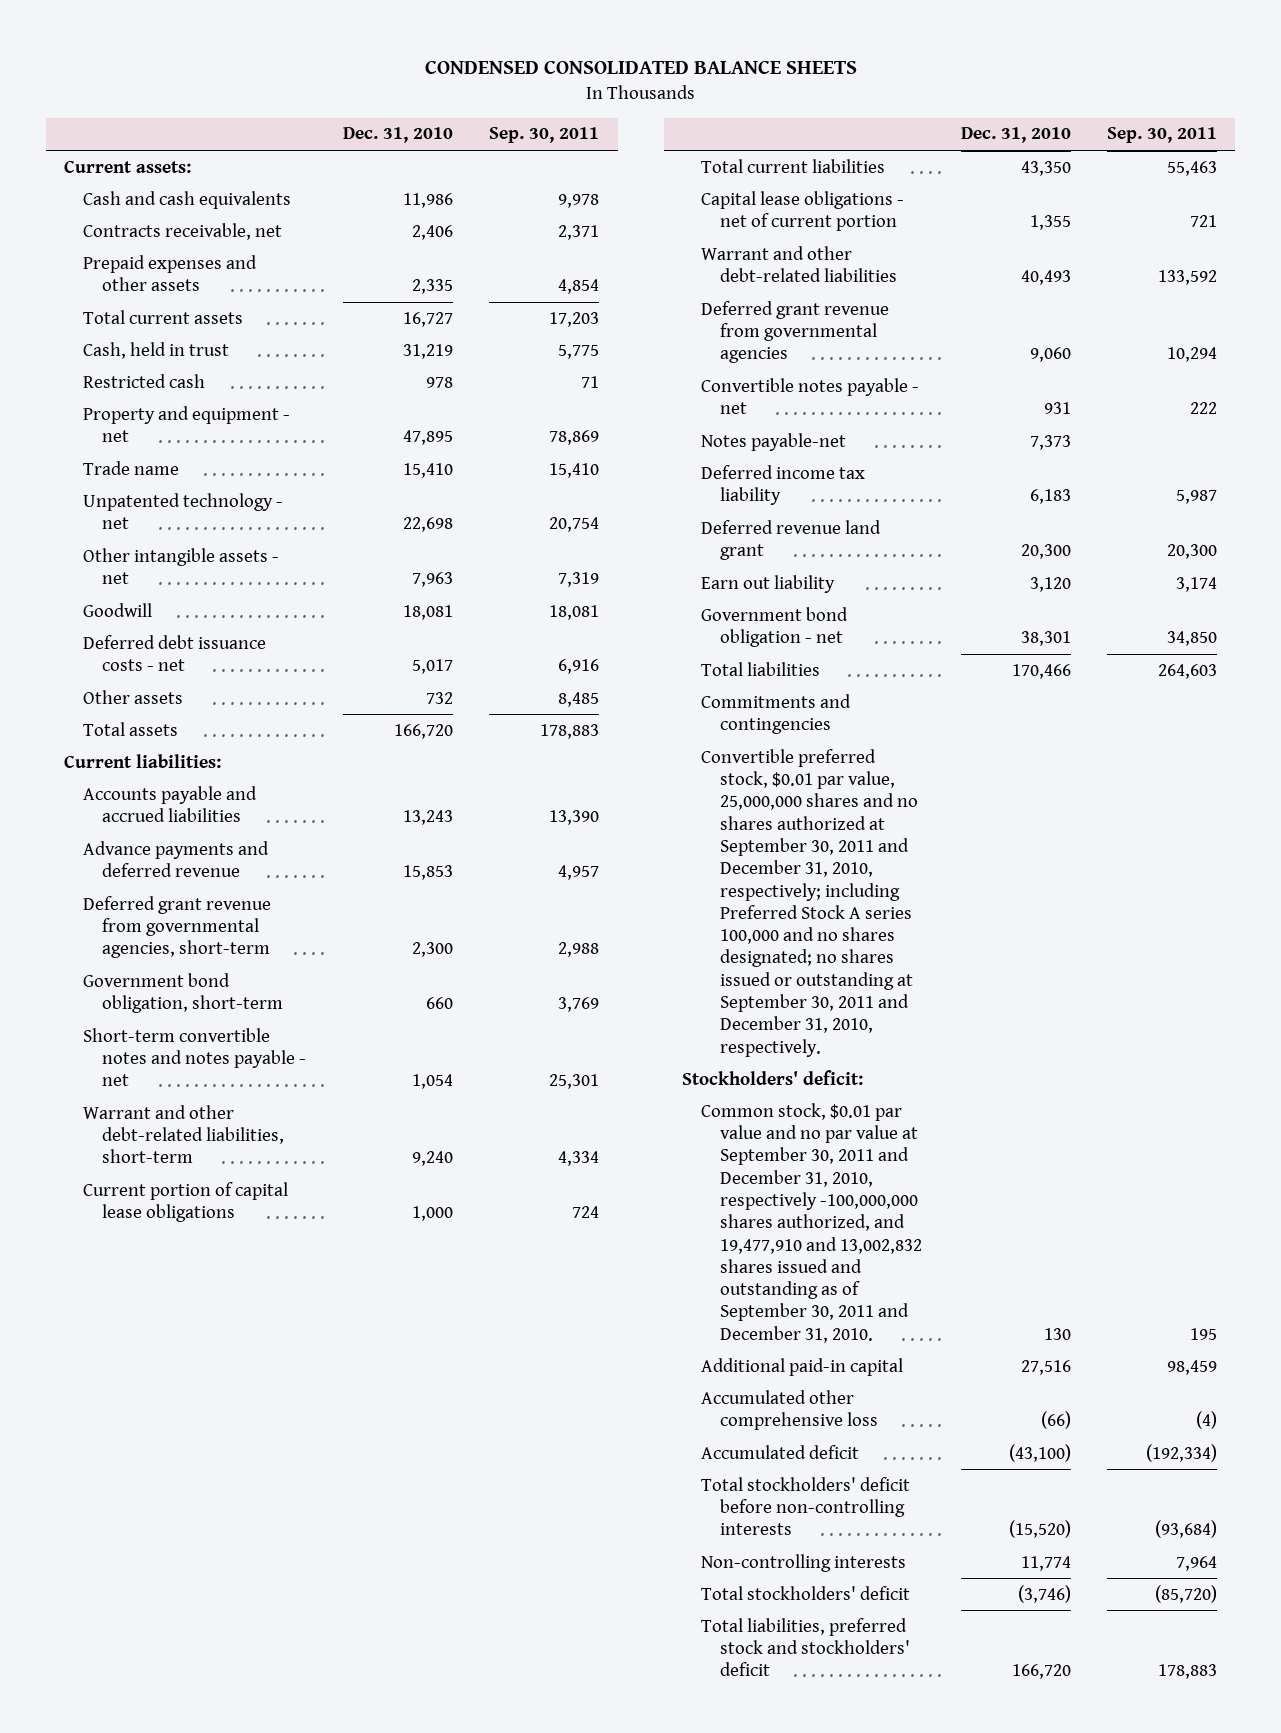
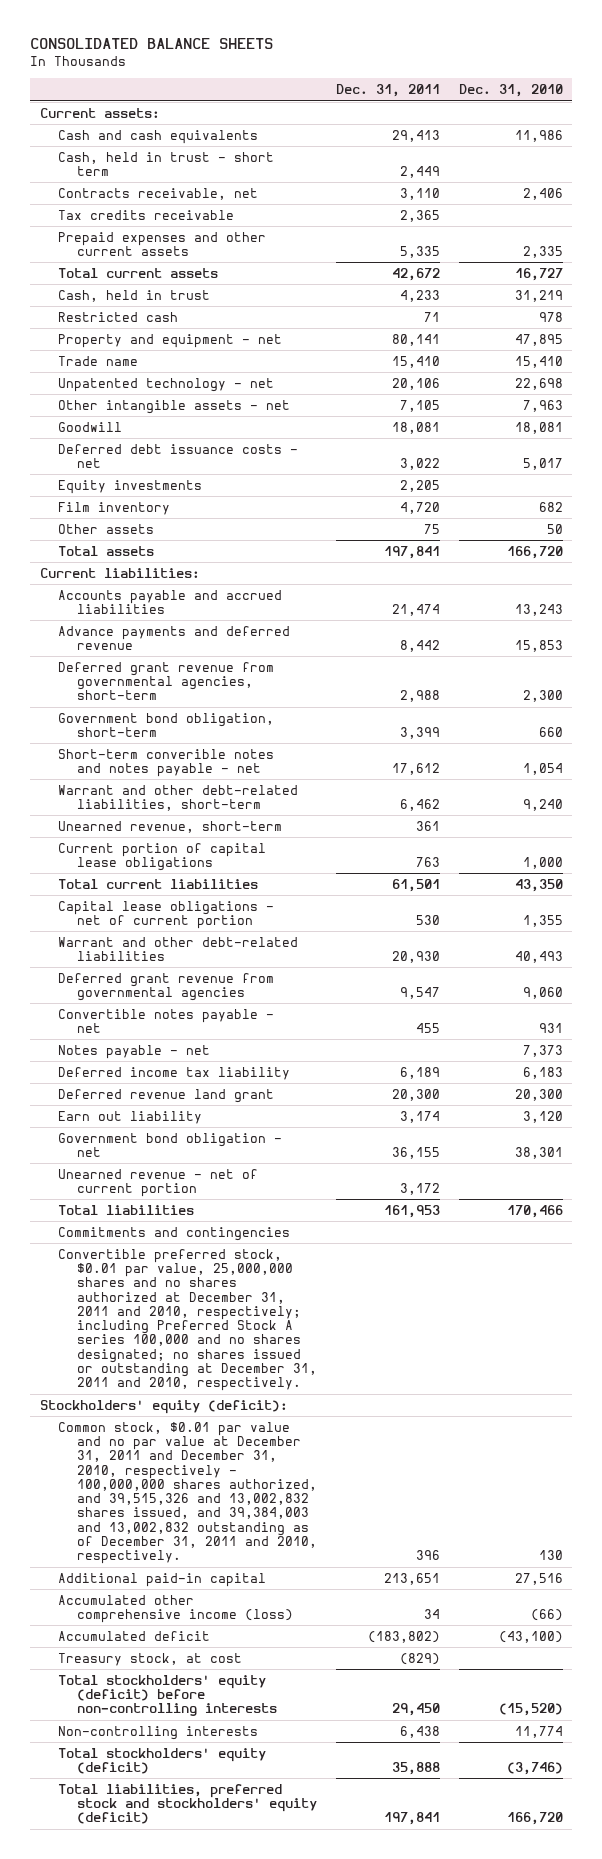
- CONDENSED CONSOLIDATED BALANCE SHEETS
+ CONSOLIDATED BALANCE SHEETS
- | Dec. 31, 2010 | Sep. 30, 2011
+ | Dec. 31, 2011 | Dec. 31, 2010
+ Cash, held in trust - short term | 2,449 |
- Prepaid expenses and other assets | 2,335 | 4,854
+ Tax credits receivable | 2,365 |
+ Prepaid expenses and other current assets | 5,335 | 2,335
- Other assets | 732 | 8,485
+ Equity investments | 2,205 |
+ Film inventory | 4,720 | 682
+ Other assets | 75 | 50
- Short-term convertible notes and notes payable - net | 1,054 | 25,301
+ Short-term converible notes and notes payable - net | 17,612 | 1,054
+ Unearned revenue, short-term | 361 |
- Notes payable-net | 7,373 |
+ Notes payable - net | | 7,373
+ Unearned revenue - net of current portion | 3,172 |
- Convertible preferred stock, $0.01 par value, 25,000,000 shares and no shares authorized at September 30, 2011 and December 31, 2010, respectively; including Preferred Stock A series 100,000 and no shares designated; no shares issued or outstanding at September 30, 2011 and December 31, 2010, respectively.
- Stockholders' deficit:
- Common stock, $0.01 par value and no par value at September 30, 2011 and December 31, 2010, respectively -100,000,000 shares authorized, and 19,477,910 and 13,002,832 shares issued and outstanding as of September 30, 2011 and December 31, 2010. | 130 | 195
+ Convertible preferred stock, $0.01 par value, 25,000,000 shares and no shares authorized at December 31, 2011 and 2010, respectively; including Preferred Stock A series 100,000 and no shares designated; no shares issued or outstanding at December 31, 2011 and 2010, respectively.
+ Stockholders' equity (deficit):
+ Common stock, $0.01 par value and no par value at December 31, 2011 and December 31, 2010, respectively - 100,000,000 shares authorized, and 39,515,326 and 13,002,832 shares issued, and 39,384,003 and 13,002,832 outstanding as of December 31, 2011 and 2010, respectively. | 396 | 130
- Accumulated other comprehensive loss | (66) | (4)
+ Accumulated other comprehensive income (loss) | 34 | (66)
- Total stockholders' deficit before non-controlling interests | (15,520) | (93,684)
+ Treasury stock, at cost | (829) |
+ Total stockholders' equity (deficit) before non-controlling interests | 29,450 | (15,520)
- Total stockholders' deficit | (3,746) | (85,720)
- Total liabilities, preferred stock and stockholders' deficit | 166,720 | 178,883
+ Total stockholders' equity (deficit) | 35,888 | (3,746)
+ Total liabilities, preferred stock and stockholders' equity (deficit) | 197,841 | 166,720

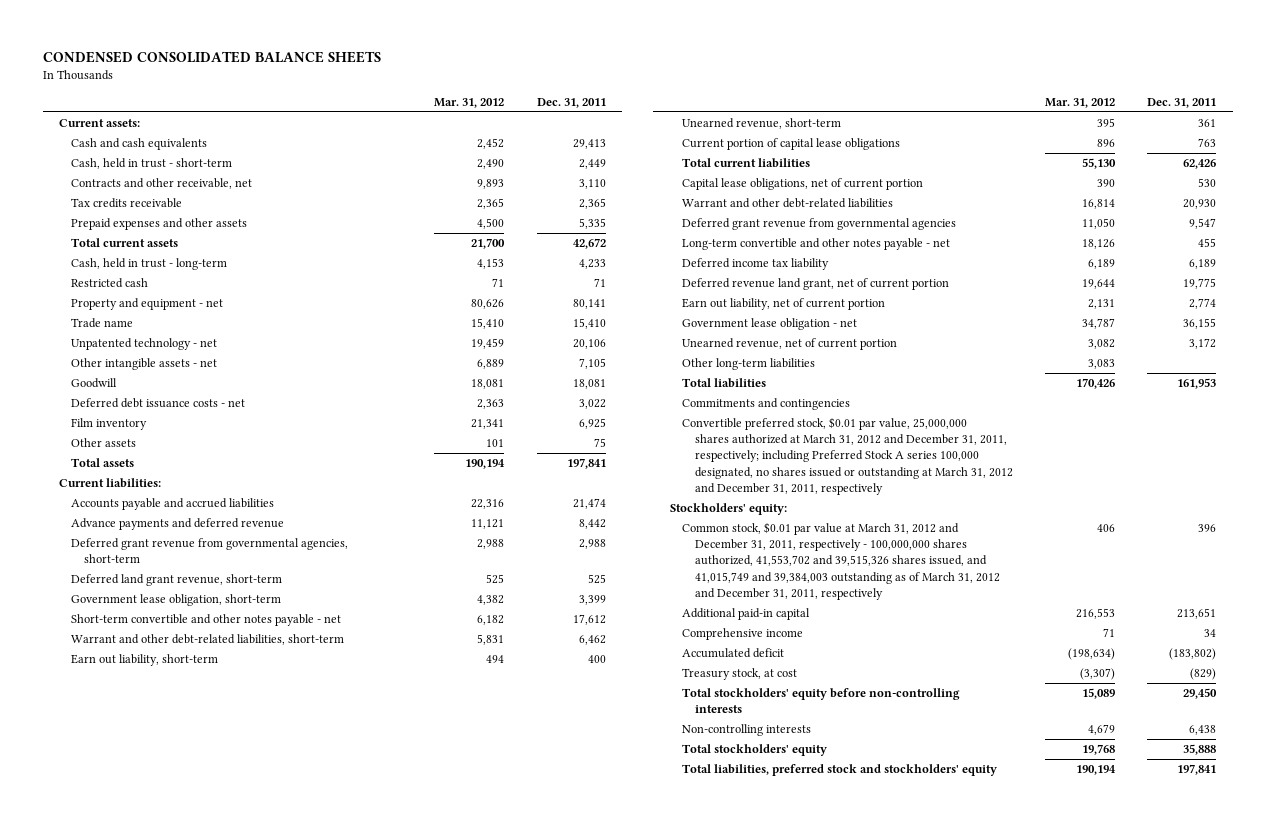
- CONSOLIDATED BALANCE SHEETS
+ CONDENSED CONSOLIDATED BALANCE SHEETS
- | Dec. 31, 2011 | Dec. 31, 2010
+ | Mar. 31, 2012 | Dec. 31, 2011
- Cash, held in trust - short term | 2,449 |
- Contracts receivable, net | 3,110 | 2,406
+ Cash, held in trust - short-term | 2,490 | 2,449
+ Contracts and other receivable, net | 9,893 | 3,110
- Prepaid expenses and other current assets | 5,335 | 2,335
+ Prepaid expenses and other assets | 4,500 | 5,335
- Cash, held in trust | 4,233 | 31,219
+ Cash, held in trust - long-term | 4,153 | 4,233
- Equity investments | 2,205 |
- Film inventory | 4,720 | 682
+ Film inventory | 21,341 | 6,925
- Government bond obligation, short-term | 3,399 | 660
- Short-term converible notes and notes payable - net | 17,612 | 1,054
+ Deferred land grant revenue, short-term | 525 | 525
+ Government lease obligation, short-term | 4,382 | 3,399
+ Short-term convertible and other notes payable - net | 6,182 | 17,612
+ Earn out liability, short-term | 494 | 400
- Total current liabilities | 61,501 | 43,350
- Capital lease obligations - net of current portion | 530 | 1,355
+ Total current liabilities | 55,130 | 62,426
+ Capital lease obligations, net of current portion | 390 | 530
- Convertible notes payable - net | 455 | 931
- Notes payable - net | | 7,373
+ Long-term convertible and other notes payable - net | 18,126 | 455
- Deferred revenue land grant | 20,300 | 20,300
- Earn out liability | 3,174 | 3,120
- Government bond obligation - net | 36,155 | 38,301
- Unearned revenue - net of current portion | 3,172 |
+ Deferred revenue land grant, net of current portion | 19,644 | 19,775
+ Earn out liability, net of current portion | 2,131 | 2,774
+ Government lease obligation - net | 34,787 | 36,155
+ Unearned revenue, net of current portion | 3,082 | 3,172
+ Other long-term liabilities | 3,083 |
- Convertible preferred stock, $0.01 par value, 25,000,000 shares and no shares authorized at December 31, 2011 and 2010, respectively; including Preferred Stock A series 100,000 and no shares designated; no shares issued or outstanding at December 31, 2011 and 2010, respectively.
- Stockholders' equity (deficit):
- Common stock, $0.01 par value and no par value at December 31, 2011 and December 31, 2010, respectively - 100,000,000 shares authorized, and 39,515,326 and 13,002,832 shares issued, and 39,384,003 and 13,002,832 outstanding as of December 31, 2011 and 2010, respectively. | 396 | 130
+ Convertible preferred stock, $0.01 par value, 25,000,000 shares authorized at March 31, 2012 and December 31, 2011, respectively; including Preferred Stock A series 100,000 designated, no shares issued or outstanding at March 31, 2012 and December 31, 2011, respectively
+ Stockholders' equity:
+ Common stock, $0.01 par value at March 31, 2012 and December 31, 2011, respectively - 100,000,000 shares authorized, 41,553,702 and 39,515,326 shares issued, and 41,015,749 and 39,384,003 outstanding as of March 31, 2012 and December 31, 2011, respectively | 406 | 396
- Accumulated other comprehensive income (loss) | 34 | (66)
+ Comprehensive income | 71 | 34
- Total stockholders' equity (deficit) before non-controlling interests | 29,450 | (15,520)
+ Total stockholders' equity before non-controlling interests | 15,089 | 29,450
- Total stockholders' equity (deficit) | 35,888 | (3,746)
- Total liabilities, preferred stock and stockholders' equity (deficit) | 197,841 | 166,720
+ Total stockholders' equity | 19,768 | 35,888
+ Total liabilities, preferred stock and stockholders' equity | 190,194 | 197,841

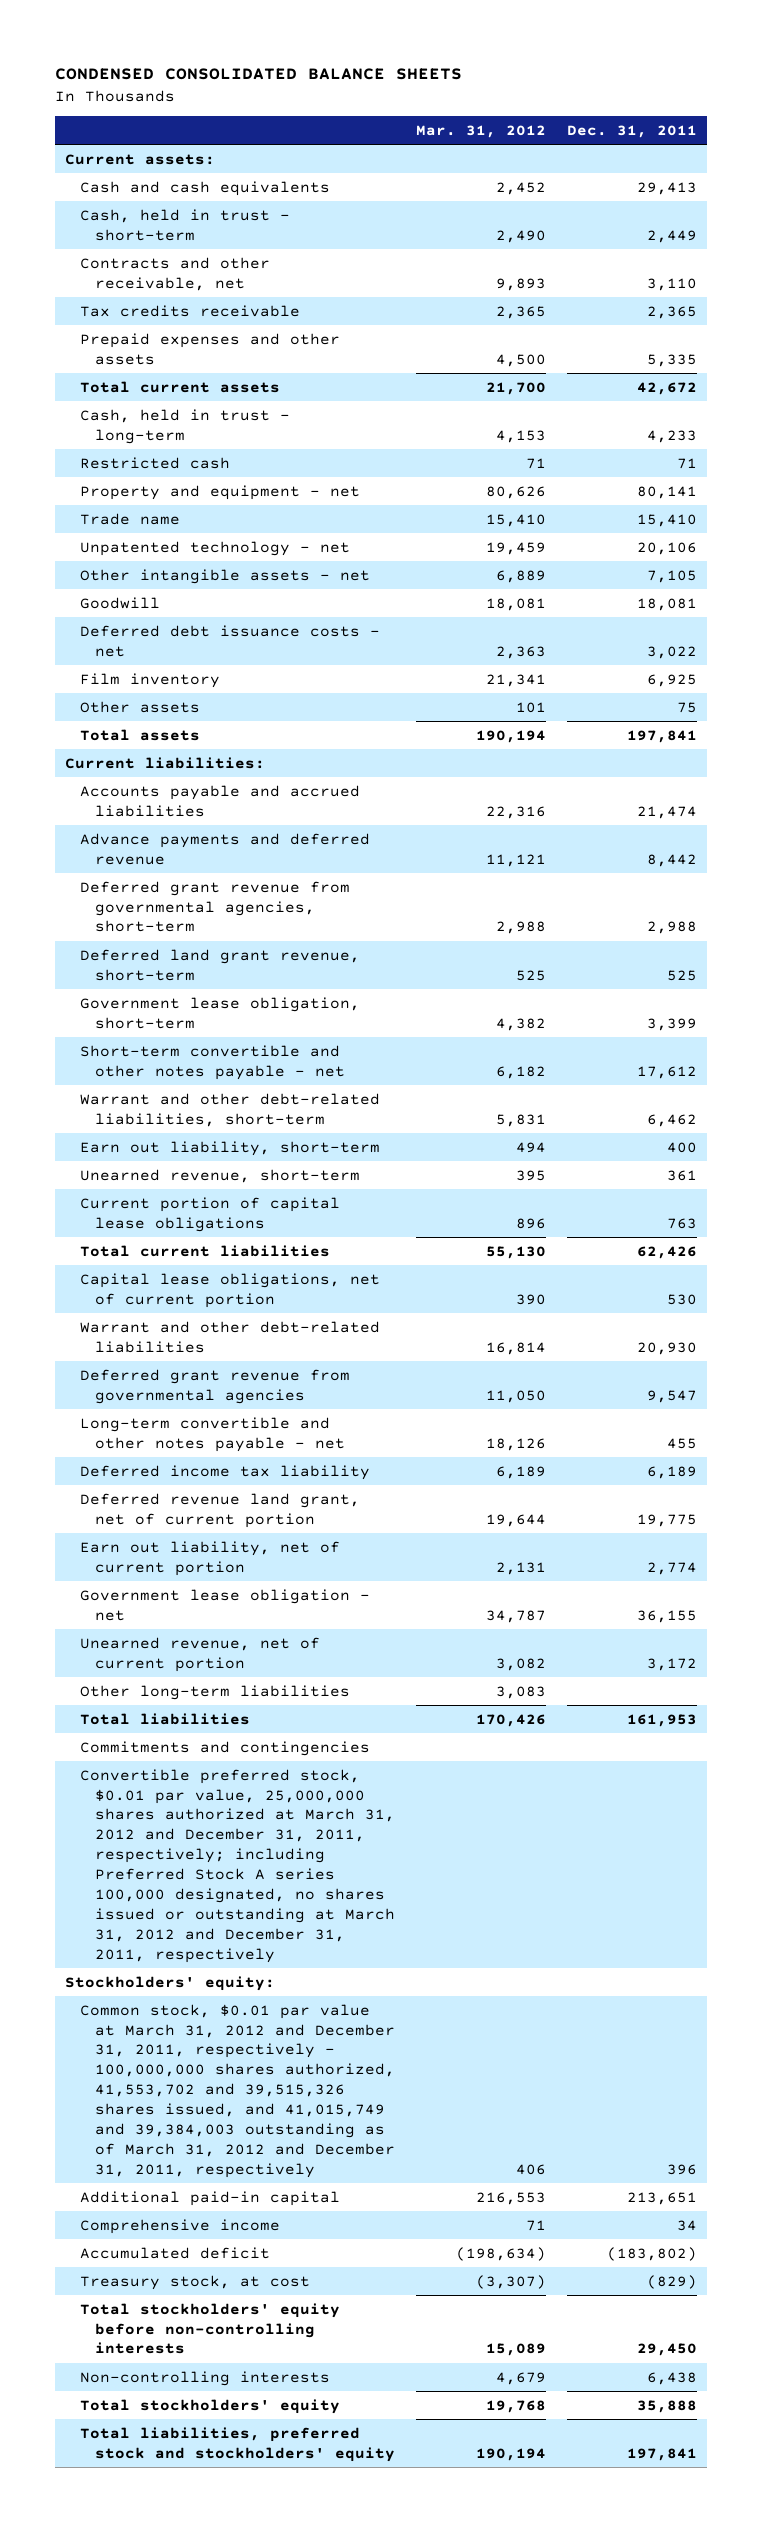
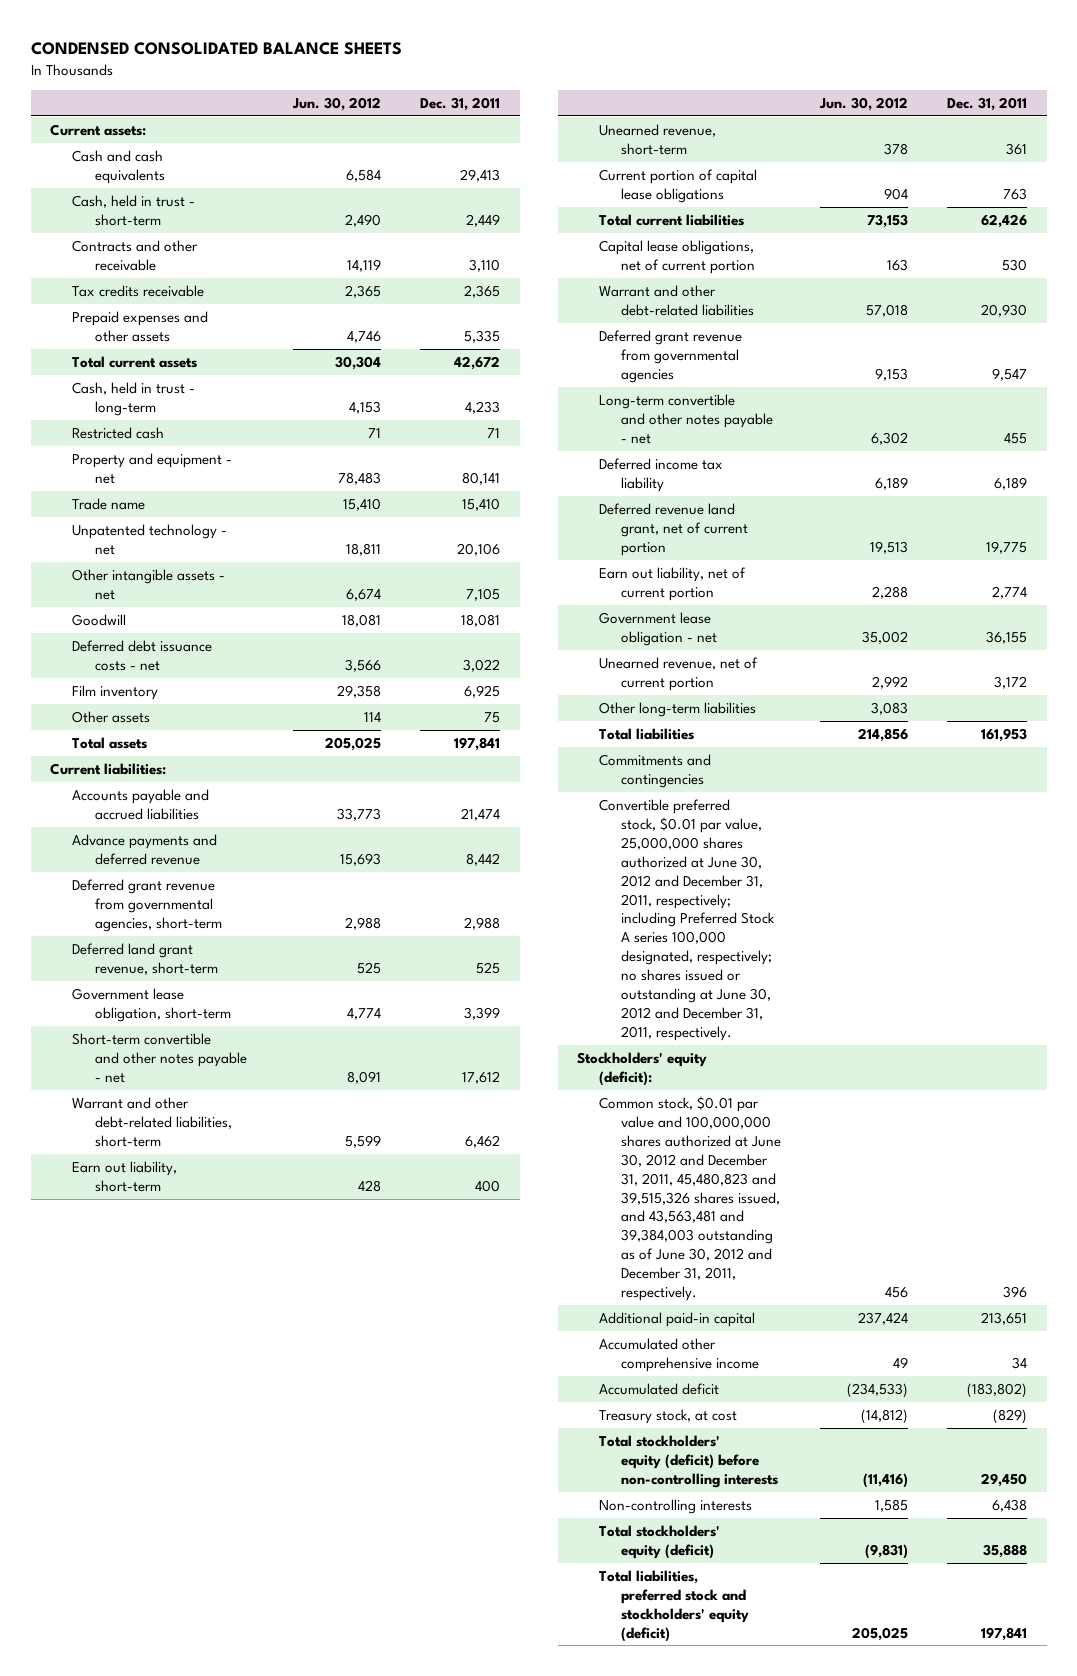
- | Mar. 31, 2012 | Dec. 31, 2011
+ | Jun. 30, 2012 | Dec. 31, 2011
- Contracts and other receivable, net | 9,893 | 3,110
+ Contracts and other receivable | 14,119 | 3,110
- Convertible preferred stock, $0.01 par value, 25,000,000 shares authorized at March 31, 2012 and December 31, 2011, respectively; including Preferred Stock A series 100,000 designated, no shares issued or outstanding at March 31, 2012 and December 31, 2011, respectively
- Stockholders' equity:
- Common stock, $0.01 par value at March 31, 2012 and December 31, 2011, respectively - 100,000,000 shares authorized, 41,553,702 and 39,515,326 shares issued, and 41,015,749 and 39,384,003 outstanding as of March 31, 2012 and December 31, 2011, respectively | 406 | 396
+ Convertible preferred stock, $0.01 par value, 25,000,000 shares authorized at June 30, 2012 and December 31, 2011, respectively; including Preferred Stock A series 100,000 designated, respectively; no shares issued or outstanding at June 30, 2012 and December 31, 2011, respectively.
+ Stockholders' equity (deficit):
+ Common stock, $0.01 par value and 100,000,000 shares authorized at June 30, 2012 and December 31, 2011, 45,480,823 and 39,515,326 shares issued, and 43,563,481 and 39,384,003 outstanding as of June 30, 2012 and December 31, 2011, respectively. | 456 | 396
- Comprehensive income | 71 | 34
+ Accumulated other comprehensive income | 49 | 34
- Total stockholders' equity before non-controlling interests | 15,089 | 29,450
+ Total stockholders' equity (deficit) before non-controlling interests | (11,416) | 29,450
- Total stockholders' equity | 19,768 | 35,888
- Total liabilities, preferred stock and stockholders' equity | 190,194 | 197,841
+ Total stockholders' equity (deficit) | (9,831) | 35,888
+ Total liabilities, preferred stock and stockholders' equity (deficit) | 205,025 | 197,841

